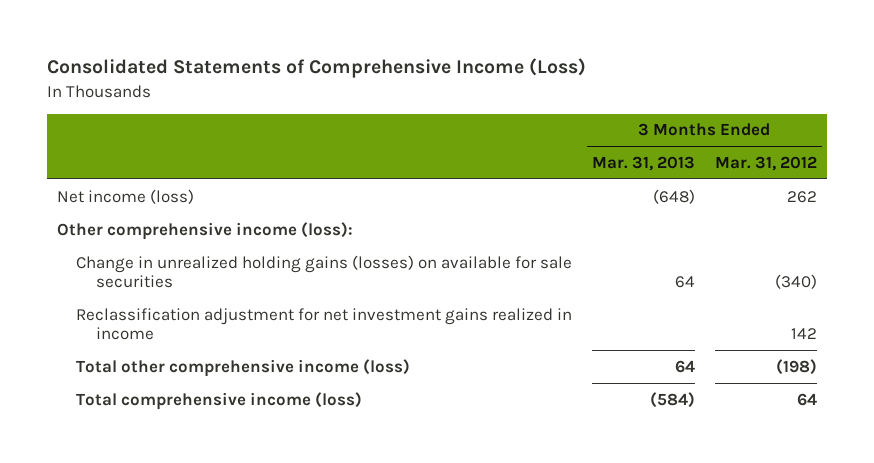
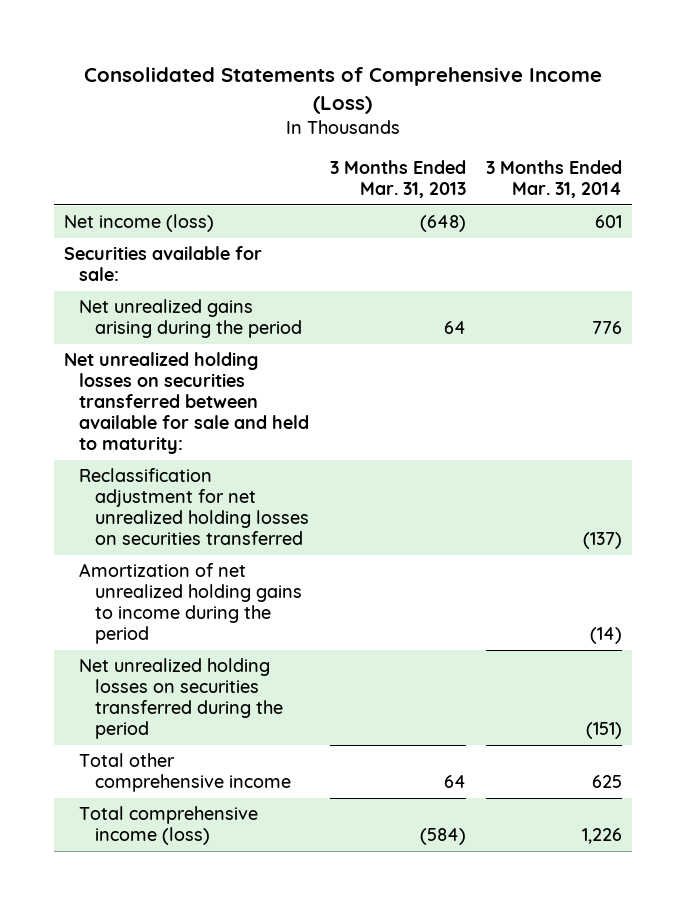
- | 3 Months Ended Mar. 31, 2013 | 3 Months Ended Mar. 31, 2012
+ | 3 Months Ended Mar. 31, 2013 | 3 Months Ended Mar. 31, 2014
- Other comprehensive income (loss):
- Change in unrealized holding gains (losses) on available for sale securities | 64 | (340)
- Reclassification adjustment for net investment gains realized in income | | 142
- Total other comprehensive income (loss) | 64 | (198)
+ Securities available for sale:
+ Net unrealized gains arising during the period | 64 | 776
+ Net unrealized holding losses on securities transferred between available for sale and held to maturity:
+ Reclassification adjustment for net unrealized holding losses on securities transferred | | (137)
+ Amortization of net unrealized holding gains to income during the period | | (14)
+ Net unrealized holding losses on securities transferred during the period | | (151)
+ Total other comprehensive income | 64 | 625

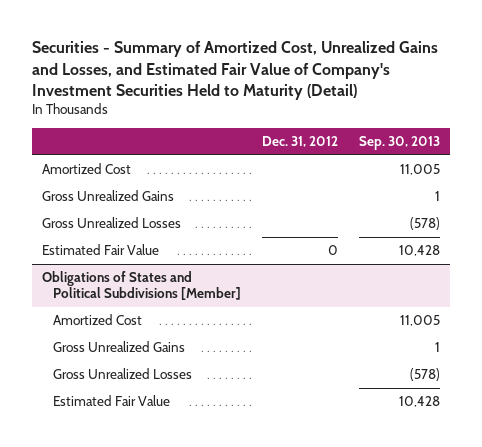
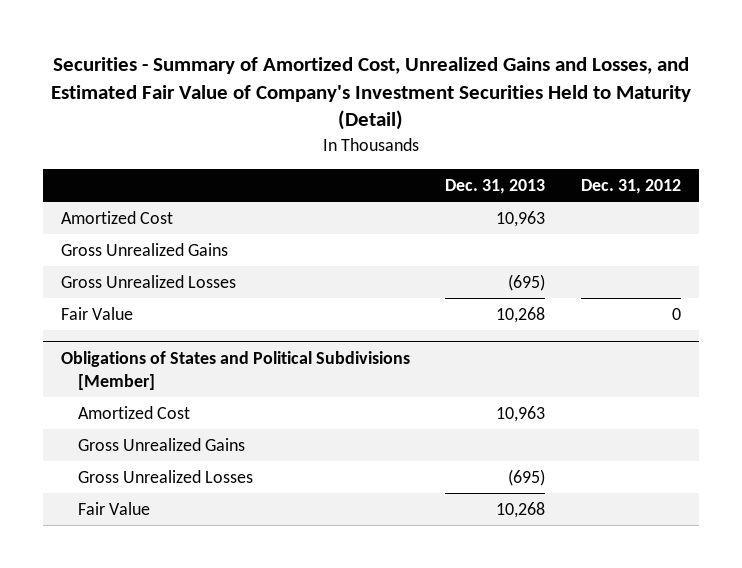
- | Dec. 31, 2012 | Sep. 30, 2013
+ | Dec. 31, 2013 | Dec. 31, 2012
- Estimated Fair Value | 0 | 10,428
+ Fair Value | 10,268 | 0
@ Obligations of States and Political Subdivisions [Member]
- Estimated Fair Value | | 10,428
+ Fair Value | 10,268 |

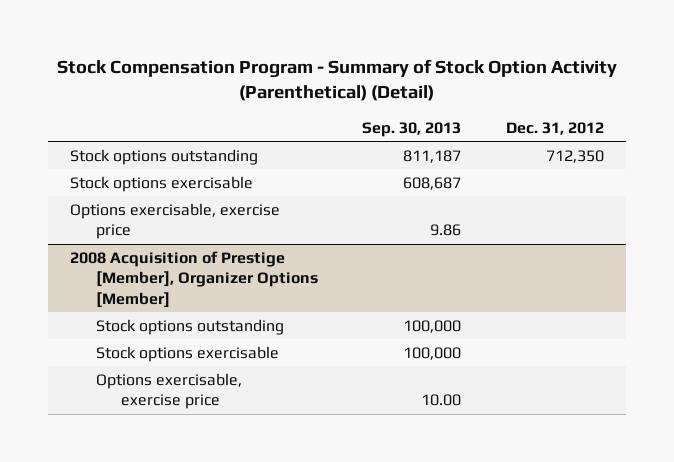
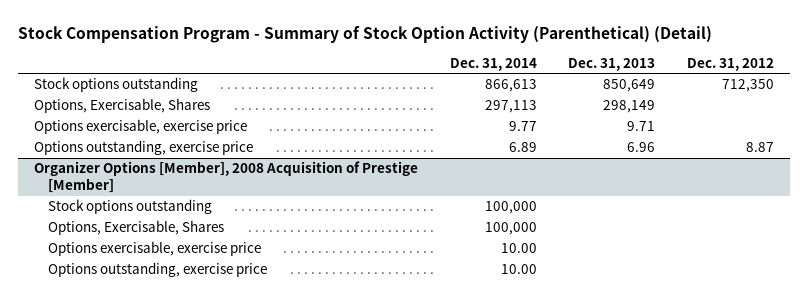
- | Sep. 30, 2013 | Dec. 31, 2012
+ | Dec. 31, 2014 | Dec. 31, 2013 | Dec. 31, 2012
- Stock options exercisable | 608,687 |
+ Options, Exercisable, Shares | 297,113 | 298,149 |
- 2008 Acquisition of Prestige [Member], Organizer Options [Member]
+ Options outstanding, exercise price | 6.89 | 6.96 | 8.87
+ Organizer Options [Member], 2008 Acquisition of Prestige [Member]
- Stock options exercisable | 100,000 |
+ Options, Exercisable, Shares | 100,000 | |
+ Options outstanding, exercise price | 10.00 | |

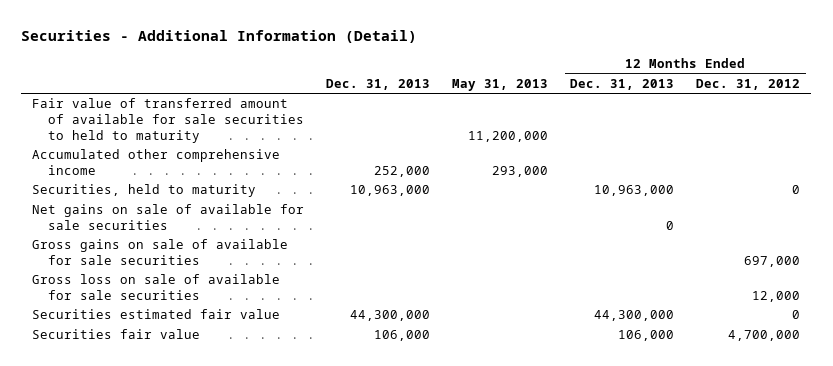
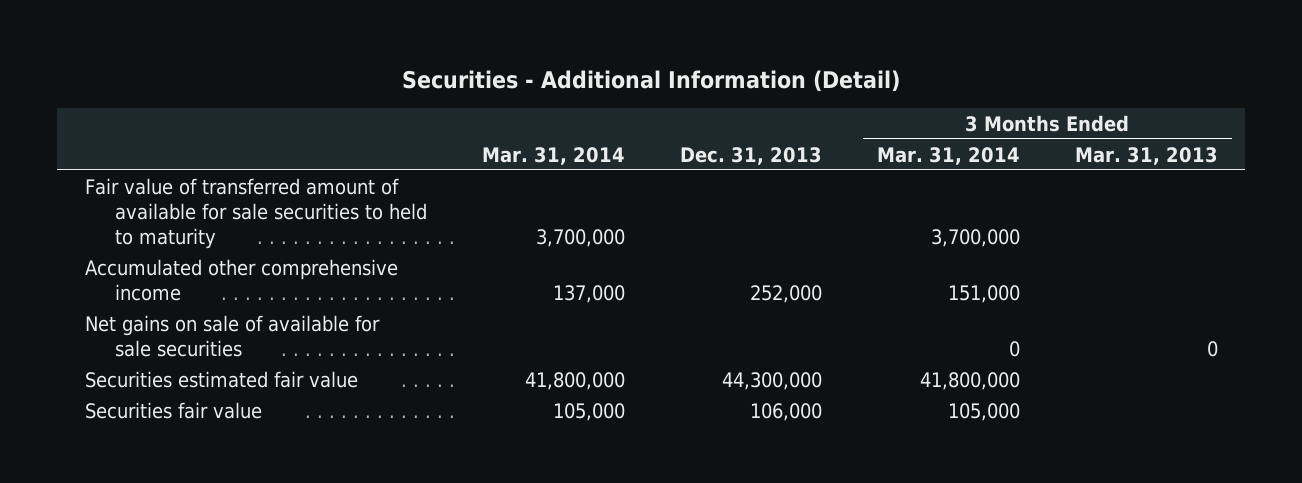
- | Dec. 31, 2013 | May 31, 2013 | 12 Months Ended Dec. 31, 2013 | 12 Months Ended Dec. 31, 2012
+ | Mar. 31, 2014 | Dec. 31, 2013 | 3 Months Ended Mar. 31, 2014 | 3 Months Ended Mar. 31, 2013
- Securities, held to maturity | 10,963,000 | | 10,963,000 | 0
- Gross gains on sale of available for sale securities | | | | 697,000
- Gross loss on sale of available for sale securities | | | | 12,000

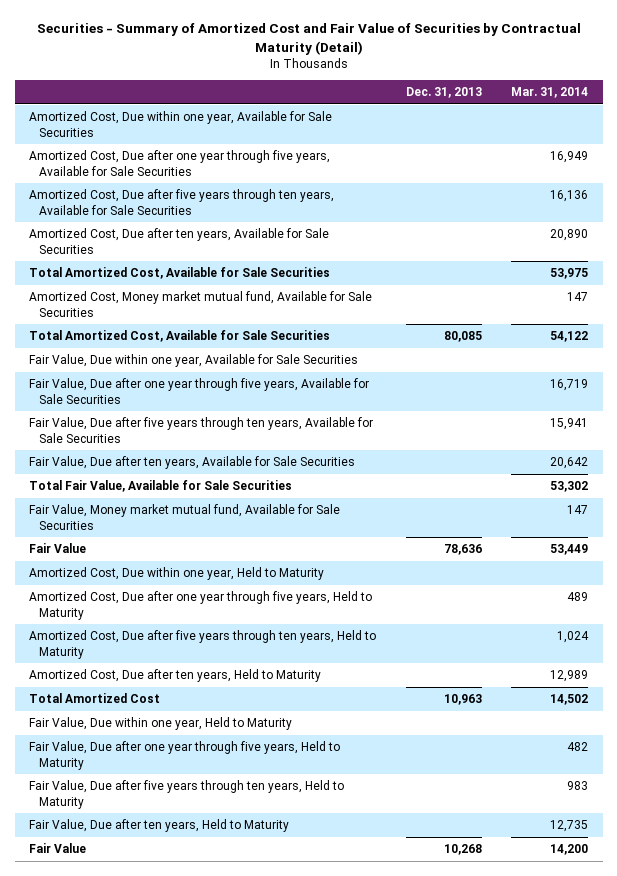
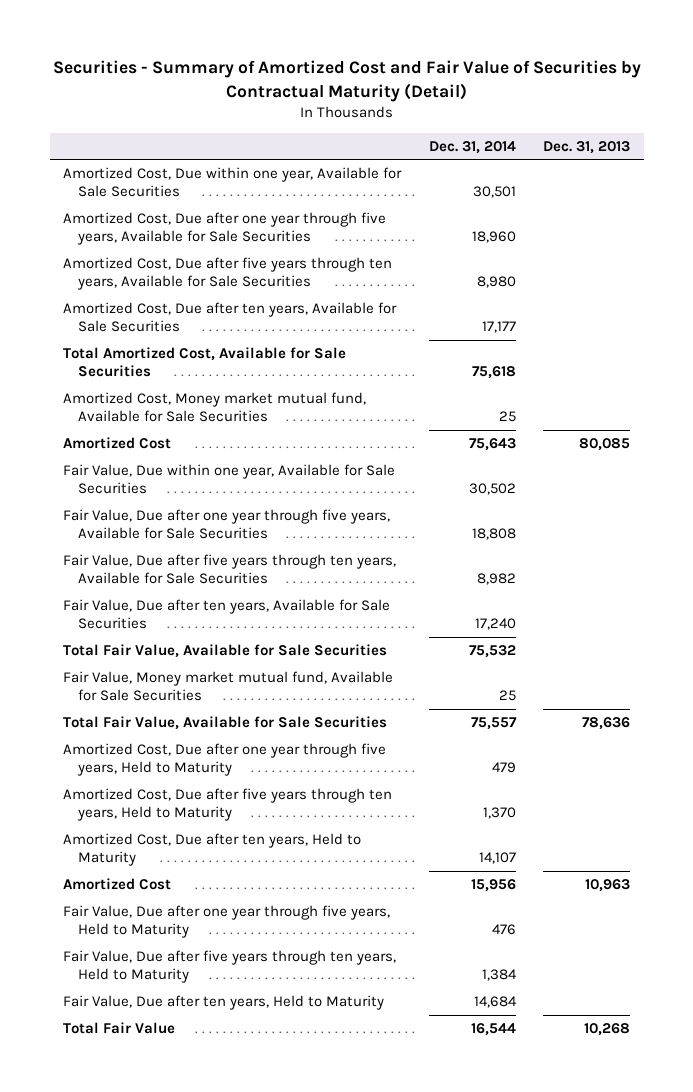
- | Dec. 31, 2013 | Mar. 31, 2014
+ | Dec. 31, 2014 | Dec. 31, 2013
- Total Amortized Cost, Available for Sale Securities | 80,085 | 54,122
+ Amortized Cost | 75,643 | 80,085
- Fair Value | 78,636 | 53,449
- Amortized Cost, Due within one year, Held to Maturity
+ Total Fair Value, Available for Sale Securities | 75,557 | 78,636
- Total Amortized Cost | 10,963 | 14,502
- Fair Value, Due within one year, Held to Maturity
+ Amortized Cost | 15,956 | 10,963
- Fair Value | 10,268 | 14,200
+ Total Fair Value | 16,544 | 10,268

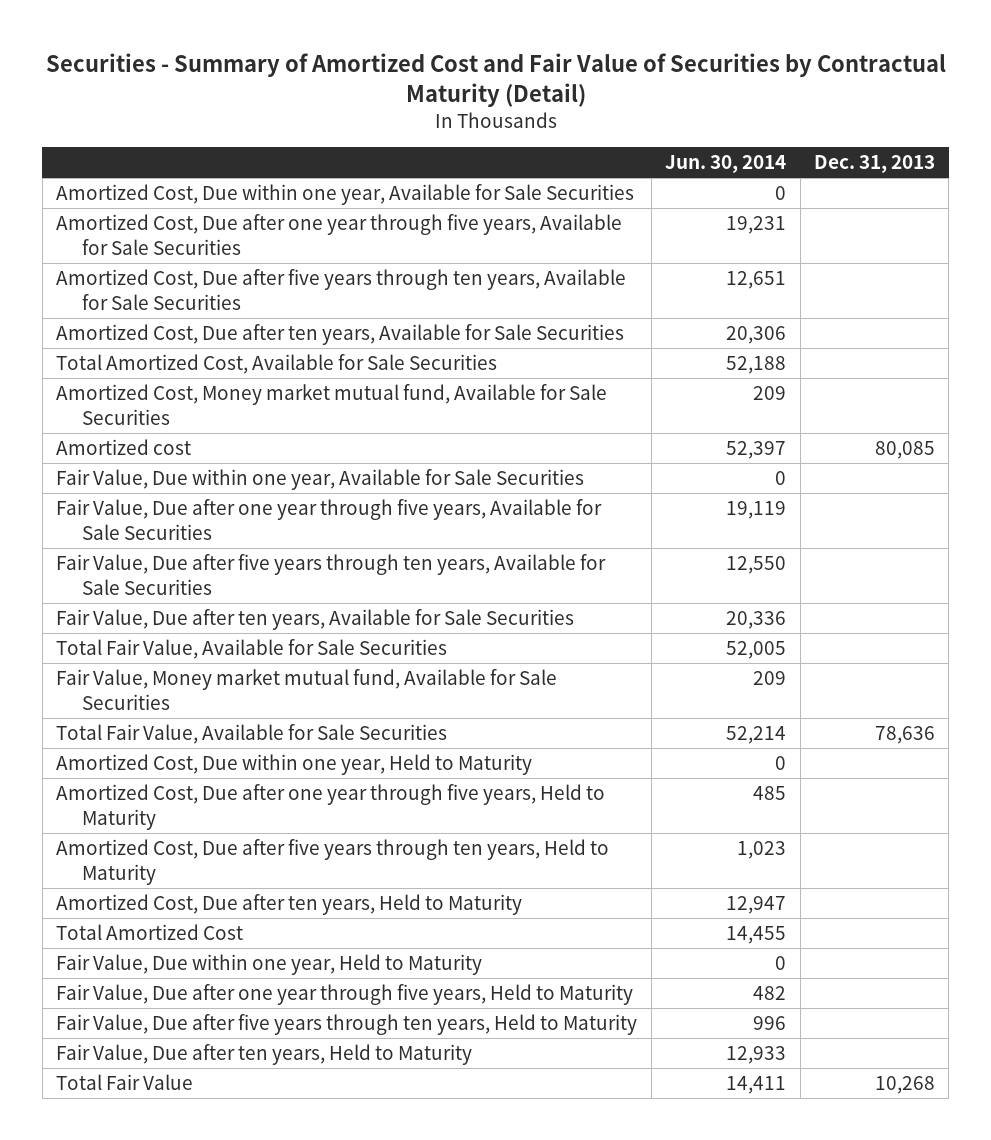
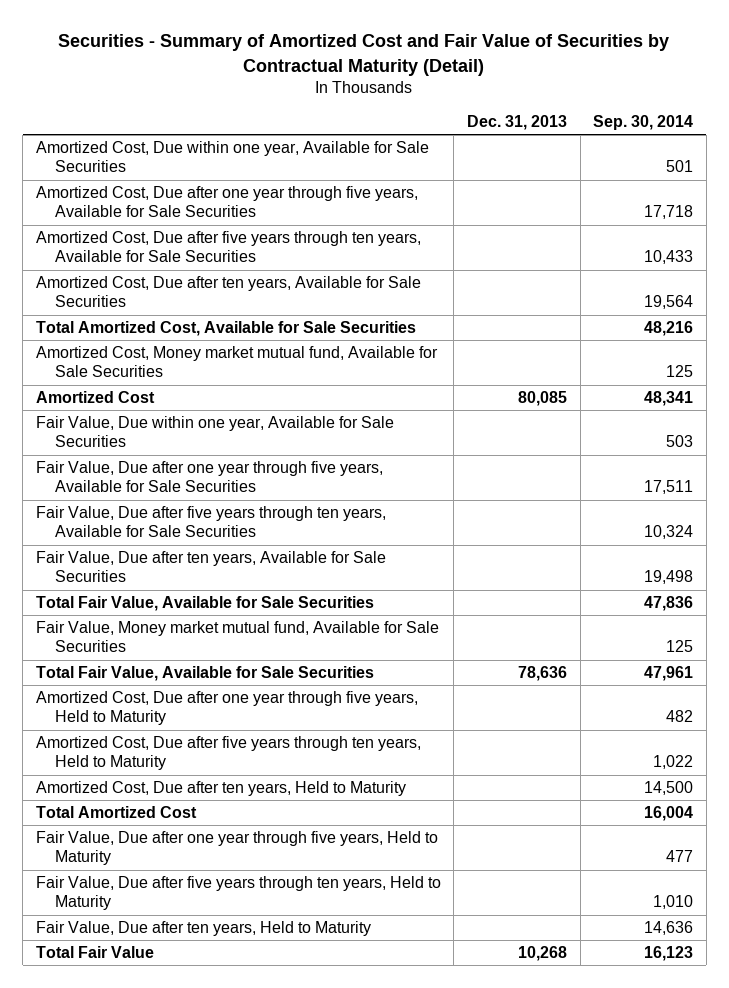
- | Jun. 30, 2014 | Dec. 31, 2013
+ | Dec. 31, 2013 | Sep. 30, 2014
- Amortized cost | 52,397 | 80,085
+ Amortized Cost | 80,085 | 48,341
- Amortized Cost, Due within one year, Held to Maturity | 0 |
- Fair Value, Due within one year, Held to Maturity | 0 |

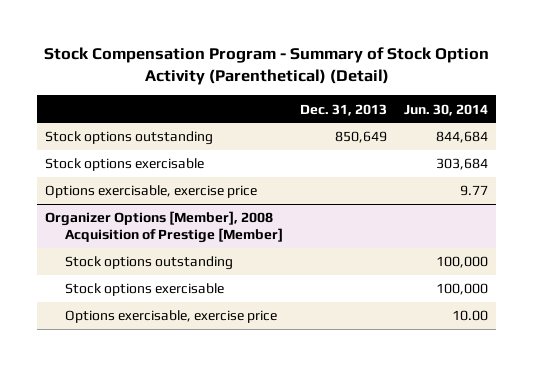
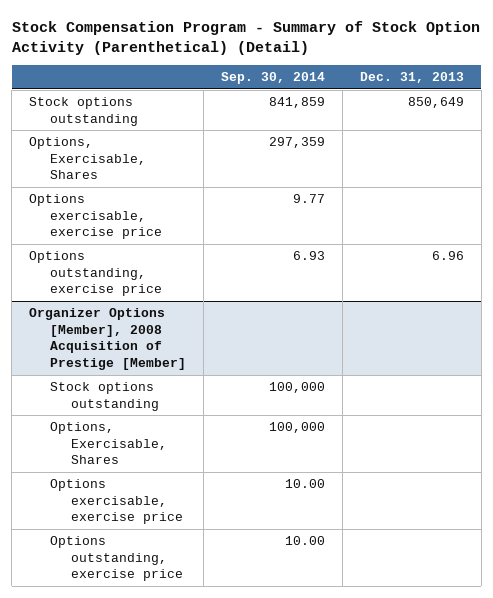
- | Dec. 31, 2013 | Jun. 30, 2014
+ | Sep. 30, 2014 | Dec. 31, 2013
- Stock options exercisable | | 303,684
+ Options, Exercisable, Shares | 297,359 |
+ Options outstanding, exercise price | 6.93 | 6.96
@ Organizer Options [Member], 2008 Acquisition of Prestige [Member]
- Stock options exercisable | | 100,000
+ Options, Exercisable, Shares | 100,000 |
+ Options outstanding, exercise price | 10.00 |

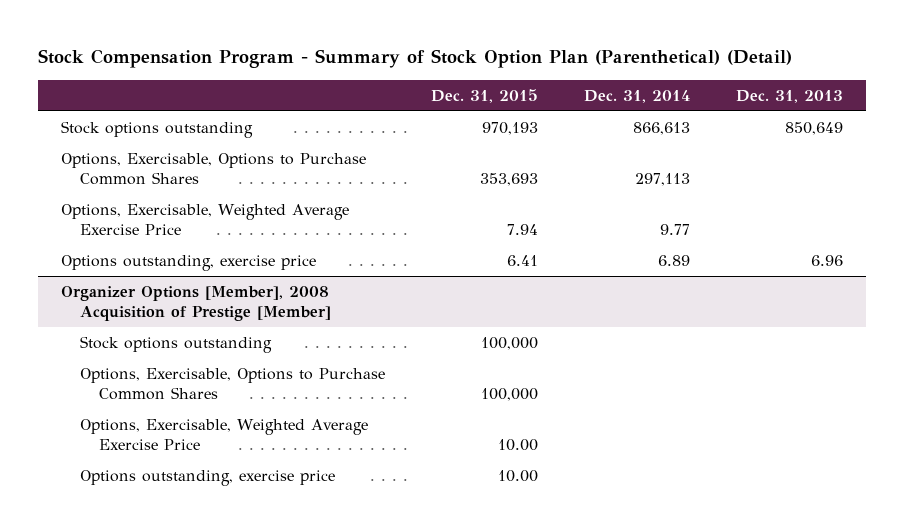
- Stock Compensation Program - Summary of Stock Option Activity (Parenthetical) (Detail)
+ Stock Compensation Program - Summary of Stock Option Plan (Parenthetical) (Detail)
- | Sep. 30, 2014 | Dec. 31, 2013
+ | Dec. 31, 2015 | Dec. 31, 2014 | Dec. 31, 2013
- Options, Exercisable, Shares | 297,359 |
- Options exercisable, exercise price | 9.77 |
+ Options, Exercisable, Options to Purchase Common Shares | 353,693 | 297,113 |
+ Options, Exercisable, Weighted Average Exercise Price | 7.94 | 9.77 |
@ Organizer Options [Member], 2008 Acquisition of Prestige [Member]
- Options, Exercisable, Shares | 100,000 |
- Options exercisable, exercise price | 10.00 |
+ Options, Exercisable, Options to Purchase Common Shares | 100,000 | |
+ Options, Exercisable, Weighted Average Exercise Price | 10.00 | |

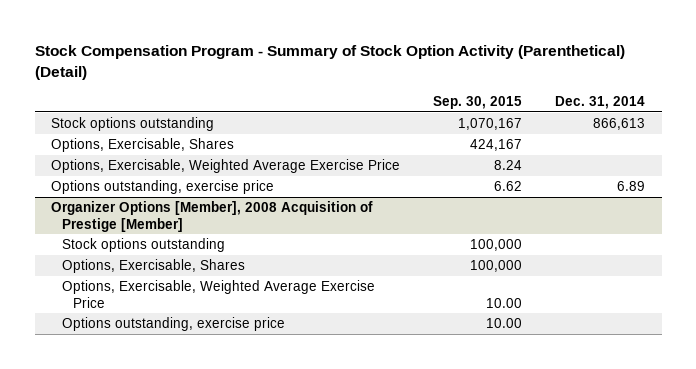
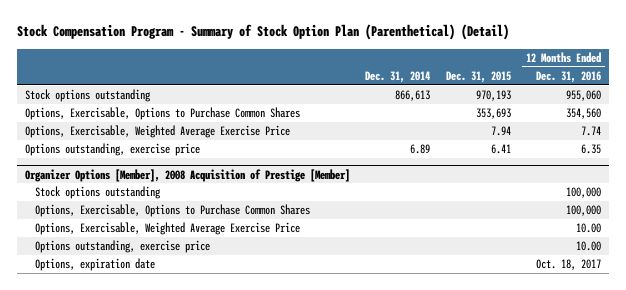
- Stock Compensation Program - Summary of Stock Option Activity (Parenthetical) (Detail)
+ Stock Compensation Program - Summary of Stock Option Plan (Parenthetical) (Detail)
- | Sep. 30, 2015 | Dec. 31, 2014
+ | Dec. 31, 2014 | Dec. 31, 2015 | 12 Months Ended Dec. 31, 2016
- Options, Exercisable, Shares | 424,167 |
+ Options, Exercisable, Options to Purchase Common Shares | | 353,693 | 354,560
@ Organizer Options [Member], 2008 Acquisition of Prestige [Member]
- Options, Exercisable, Shares | 100,000 |
+ Options, Exercisable, Options to Purchase Common Shares | | | 100,000
+ Options, expiration date | | | Oct. 18, 2017

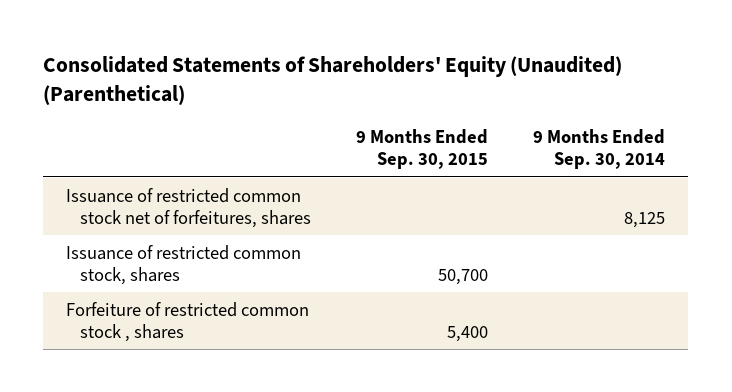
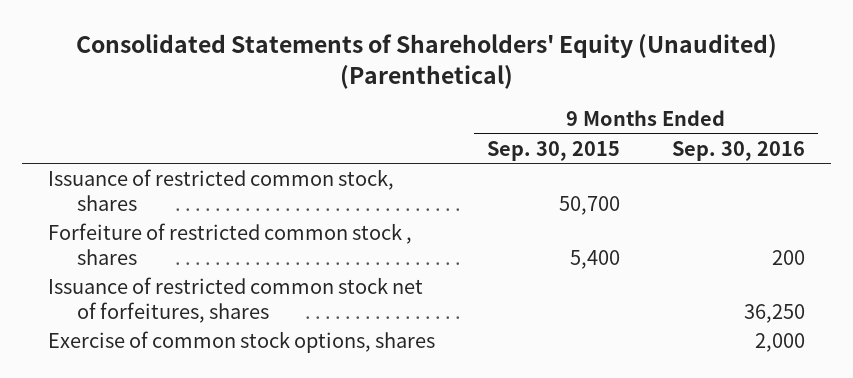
- | 9 Months Ended Sep. 30, 2015 | 9 Months Ended Sep. 30, 2014
+ | 9 Months Ended Sep. 30, 2015 | 9 Months Ended Sep. 30, 2016
moved down: Issuance of restricted common stock net of forfeitures, shares | | 36,250
+ Exercise of common stock options, shares | | 2,000

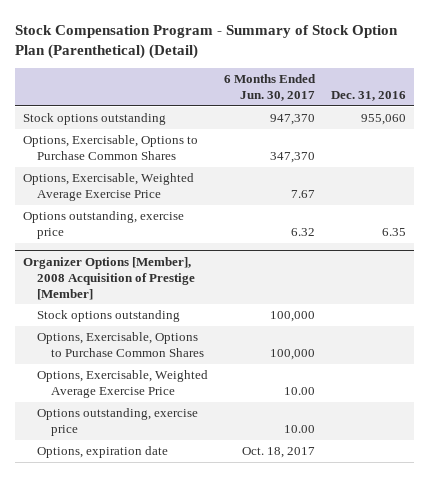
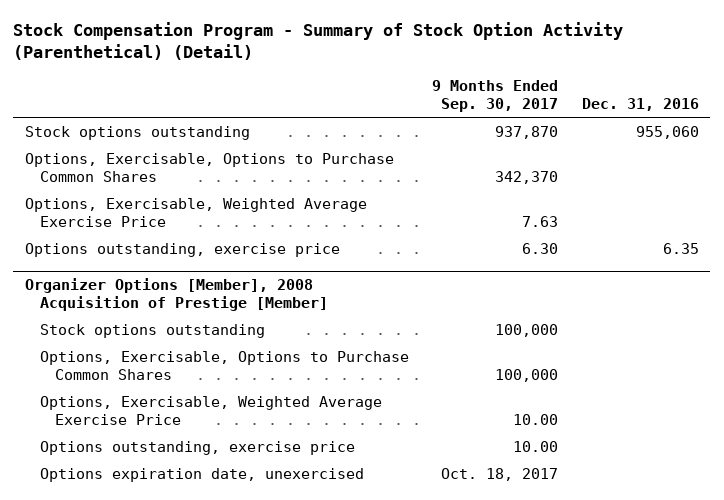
- Stock Compensation Program - Summary of Stock Option Plan (Parenthetical) (Detail)
+ Stock Compensation Program - Summary of Stock Option Activity (Parenthetical) (Detail)
- | 6 Months Ended Jun. 30, 2017 | Dec. 31, 2016
+ | 9 Months Ended Sep. 30, 2017 | Dec. 31, 2016
@ Organizer Options [Member], 2008 Acquisition of Prestige [Member]
- Options, expiration date | Oct. 18, 2017 |
+ Options expiration date, unexercised | Oct. 18, 2017 |

